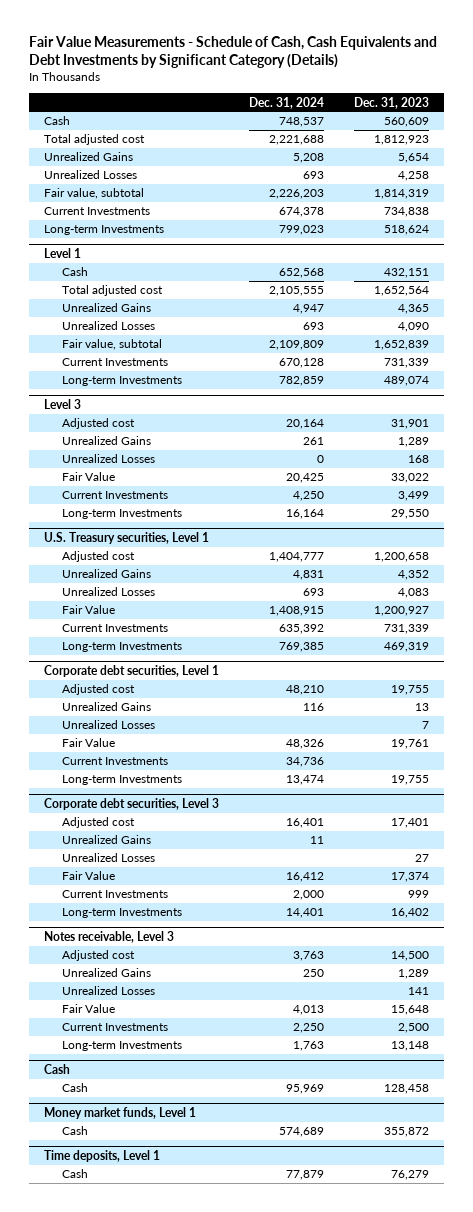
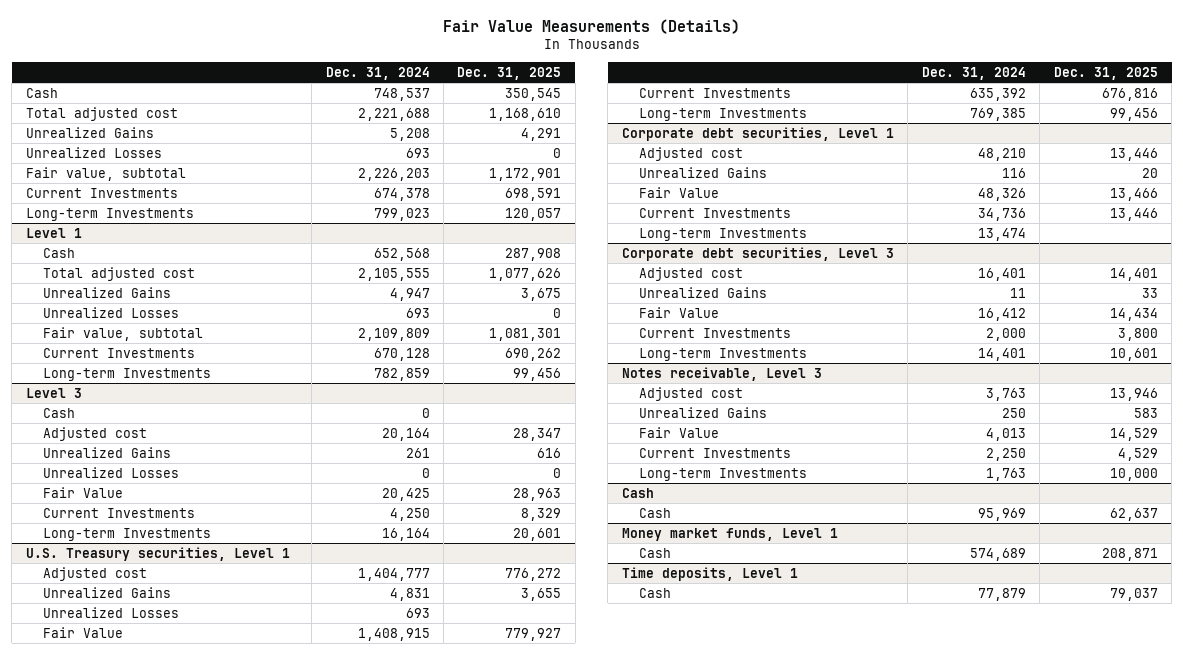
- Fair Value Measurements - Schedule of Cash, Cash Equivalents and Debt Investments by Significant Category (Details)
+ Fair Value Measurements (Details)
- | Dec. 31, 2024 | Dec. 31, 2023
+ | Dec. 31, 2024 | Dec. 31, 2025
@ Level 3
+ Cash | 0 |
@ Corporate debt securities, Level 1
- Unrealized Losses | | 7
@ Corporate debt securities, Level 3
- Unrealized Losses | | 27
@ Notes receivable, Level 3
- Unrealized Losses | | 141

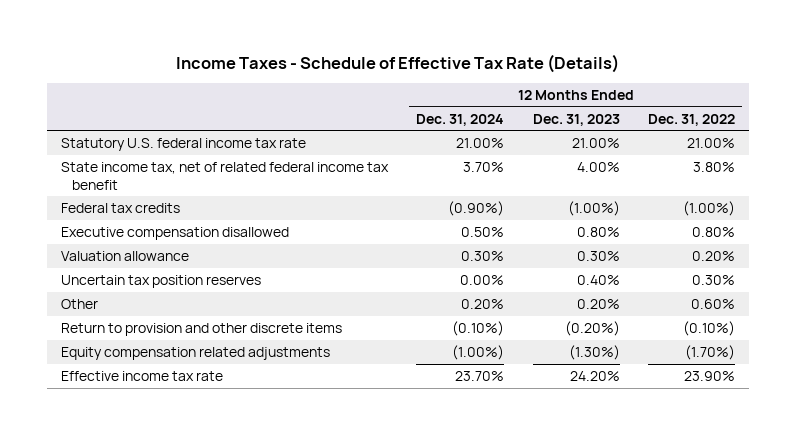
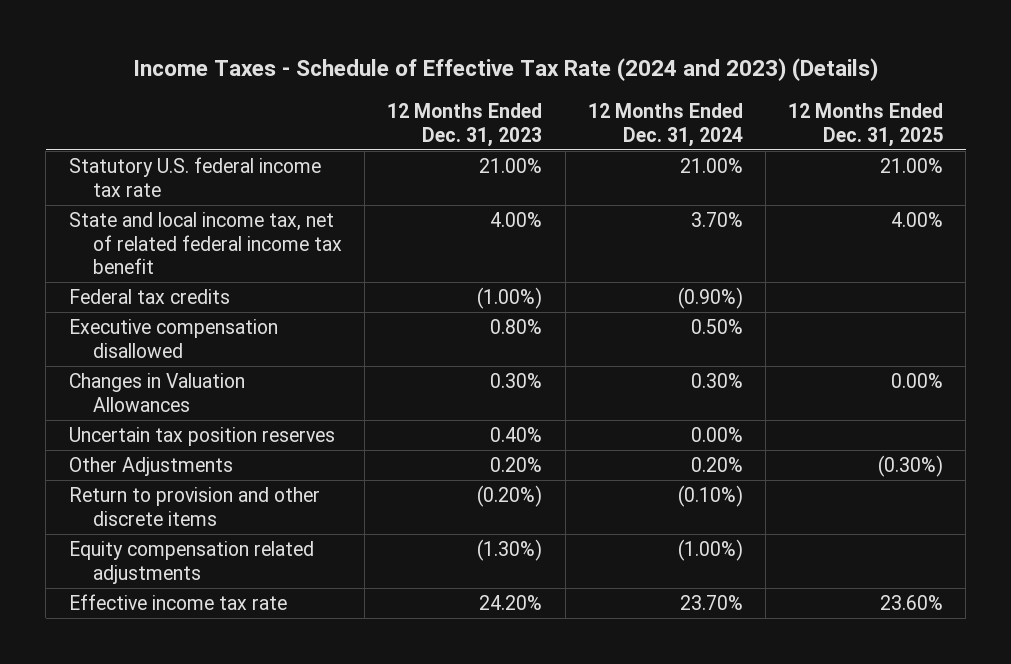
- Income Taxes - Schedule of Effective Tax Rate (Details)
+ Income Taxes - Schedule of Effective Tax Rate (2024 and 2023) (Details)
- | 12 Months Ended Dec. 31, 2024 | 12 Months Ended Dec. 31, 2023 | 12 Months Ended Dec. 31, 2022
+ | 12 Months Ended Dec. 31, 2023 | 12 Months Ended Dec. 31, 2024 | 12 Months Ended Dec. 31, 2025
- State income tax, net of related federal income tax benefit | 3.70% | 4.00% | 3.80%
+ State and local income tax, net of related federal income tax benefit | 4.00% | 3.70% | 4.00%
- Valuation allowance | 0.30% | 0.30% | 0.20%
+ Changes in Valuation Allowances | 0.30% | 0.30% | 0.00%
- Other | 0.20% | 0.20% | 0.60%
+ Other Adjustments | 0.20% | 0.20% | (0.30%)

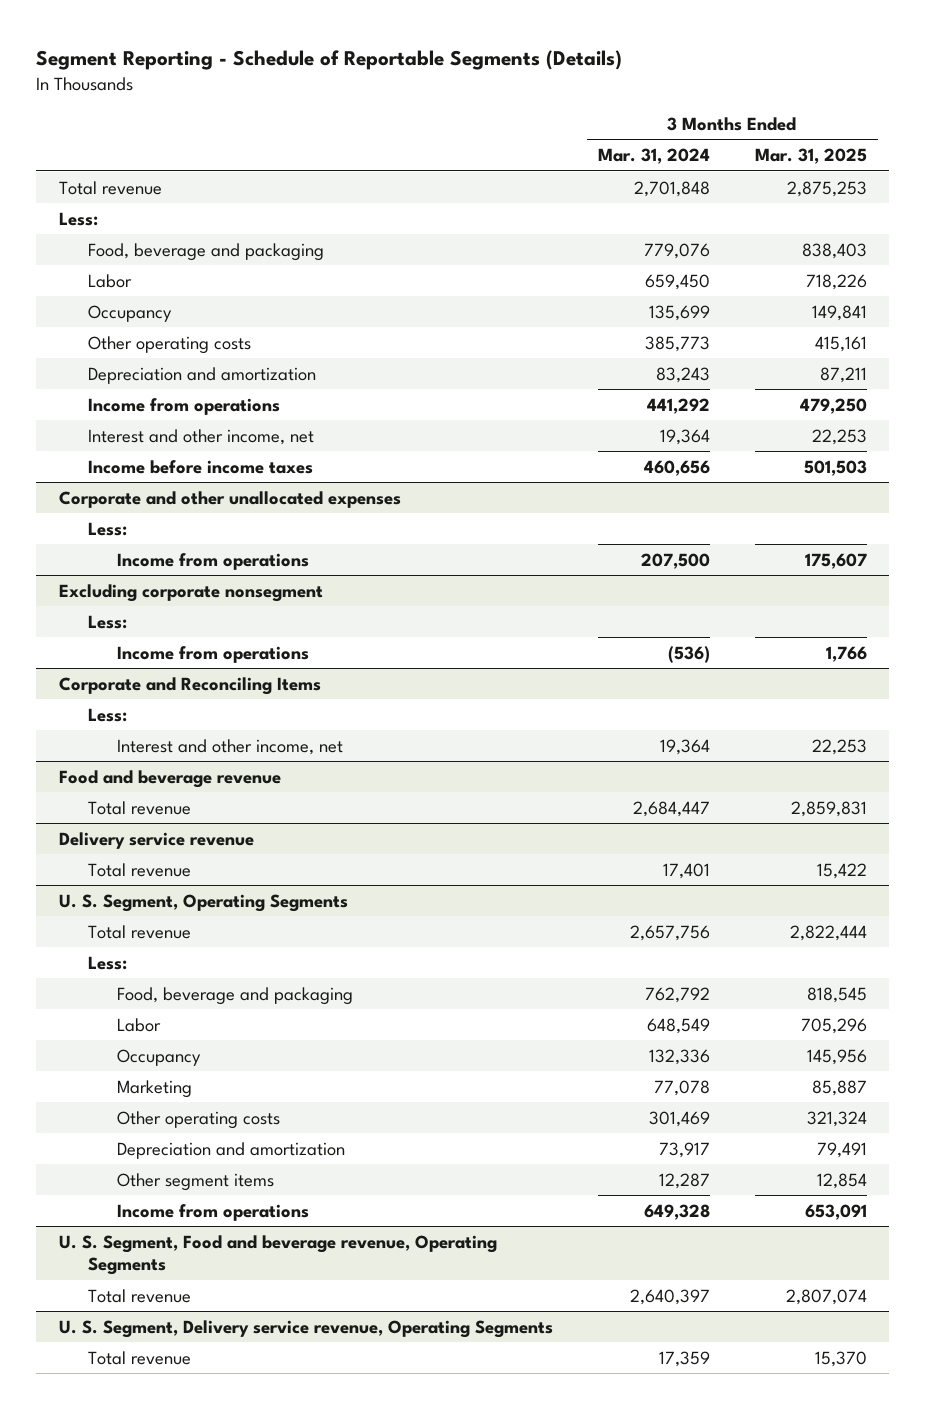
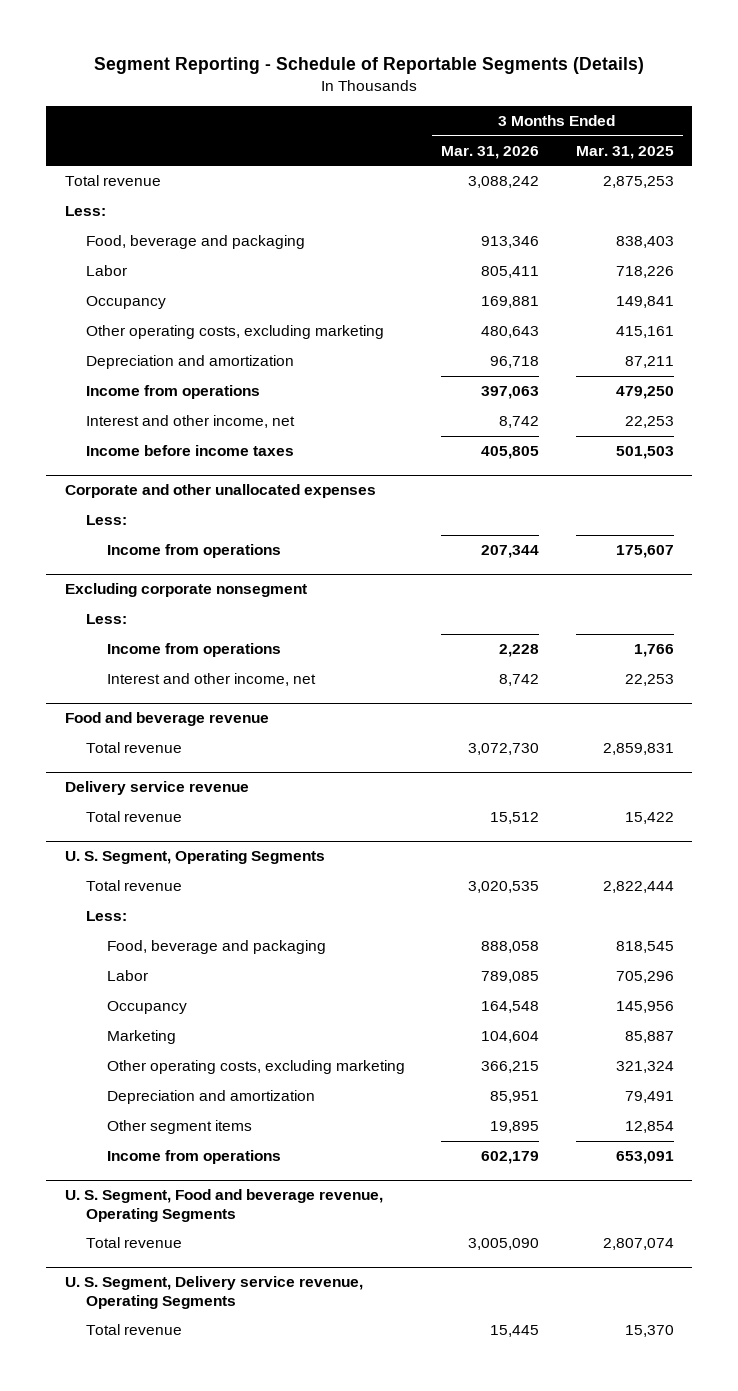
- | 3 Months Ended Mar. 31, 2024 | 3 Months Ended Mar. 31, 2025
+ | 3 Months Ended Mar. 31, 2026 | 3 Months Ended Mar. 31, 2025
- Other operating costs | 385,773 | 415,161
+ Other operating costs, excluding marketing | 480,643 | 415,161
- Corporate and Reconciling Items
- Less:
@ U. S. Segment, Operating Segments
- Other operating costs | 301,469 | 321,324
+ Other operating costs, excluding marketing | 366,215 | 321,324

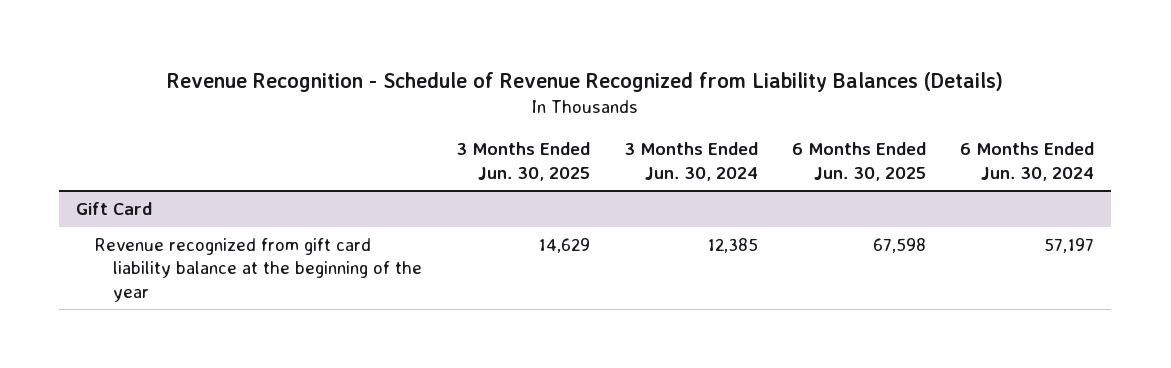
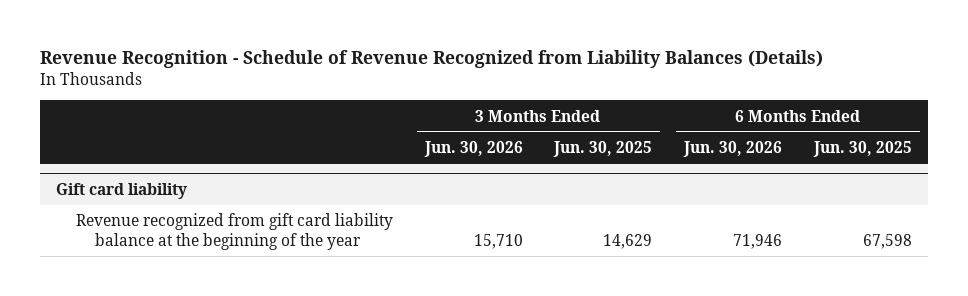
- | 3 Months Ended Jun. 30, 2025 | 3 Months Ended Jun. 30, 2024 | 6 Months Ended Jun. 30, 2025 | 6 Months Ended Jun. 30, 2024
+ | 3 Months Ended Jun. 30, 2026 | 3 Months Ended Jun. 30, 2025 | 6 Months Ended Jun. 30, 2026 | 6 Months Ended Jun. 30, 2025
- Gift Card
+ Gift card liability

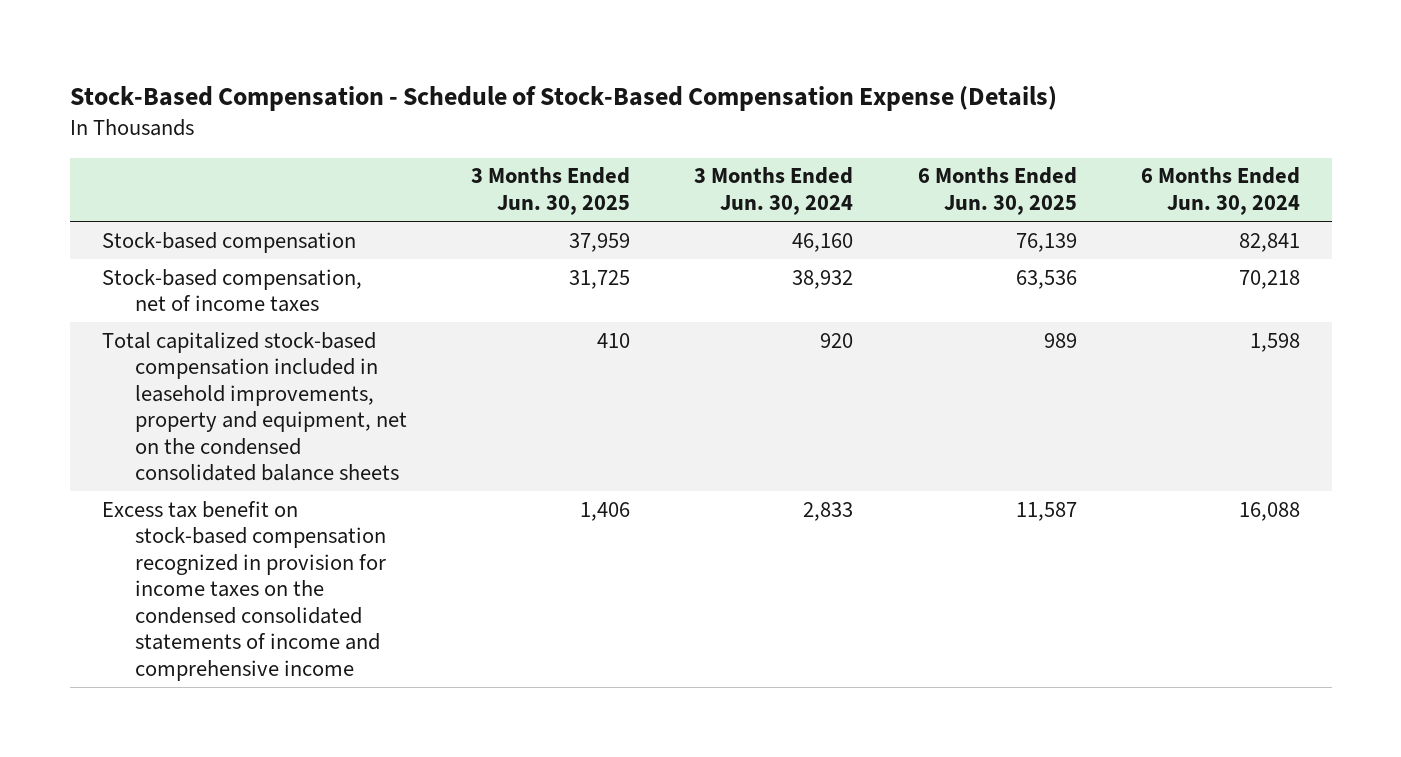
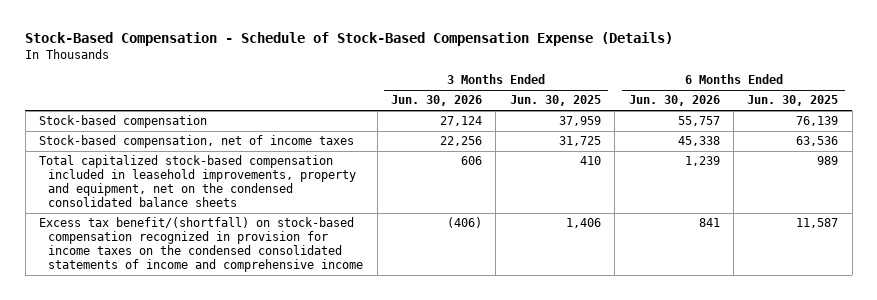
- | 3 Months Ended Jun. 30, 2025 | 3 Months Ended Jun. 30, 2024 | 6 Months Ended Jun. 30, 2025 | 6 Months Ended Jun. 30, 2024
+ | 3 Months Ended Jun. 30, 2026 | 3 Months Ended Jun. 30, 2025 | 6 Months Ended Jun. 30, 2026 | 6 Months Ended Jun. 30, 2025
- Excess tax benefit on stock-based compensation recognized in provision for income taxes on the condensed consolidated statements of income and comprehensive income | 1,406 | 2,833 | 11,587 | 16,088
+ Excess tax benefit/(shortfall) on stock-based compensation recognized in provision for income taxes on the condensed consolidated statements of income and comprehensive income | (406) | 1,406 | 841 | 11,587

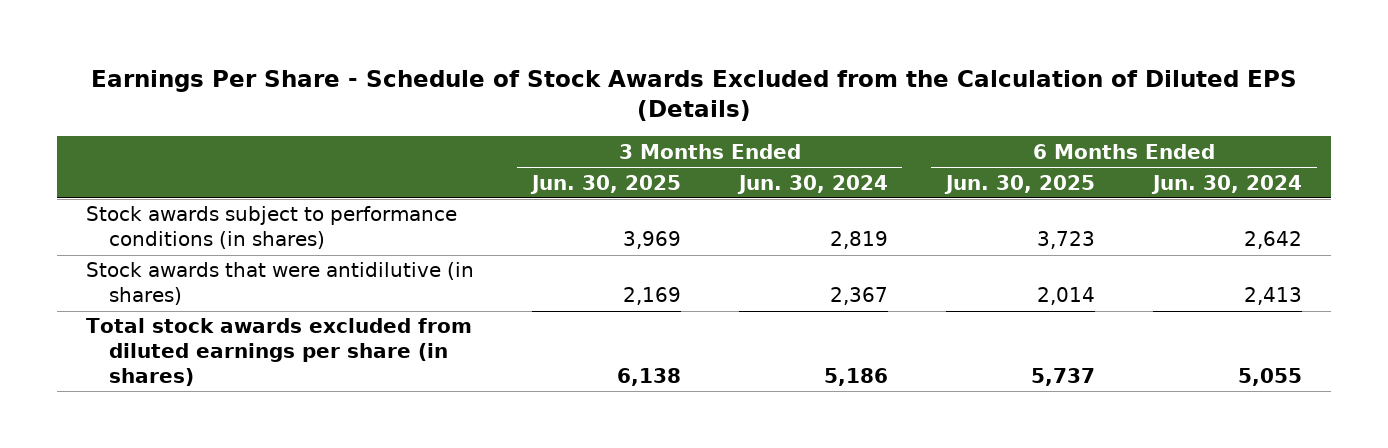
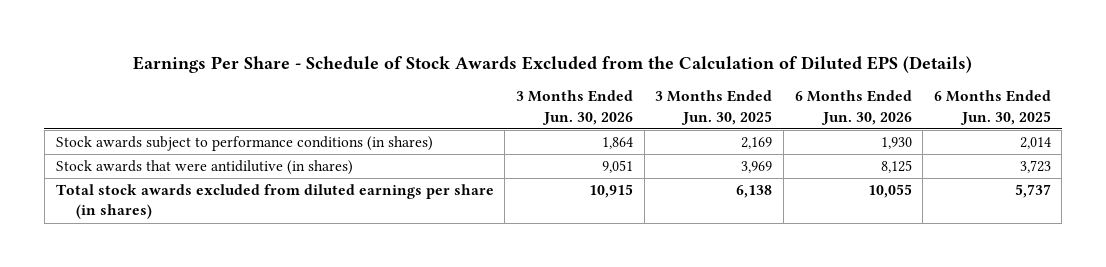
- | 3 Months Ended Jun. 30, 2025 | 3 Months Ended Jun. 30, 2024 | 6 Months Ended Jun. 30, 2025 | 6 Months Ended Jun. 30, 2024
+ | 3 Months Ended Jun. 30, 2026 | 3 Months Ended Jun. 30, 2025 | 6 Months Ended Jun. 30, 2026 | 6 Months Ended Jun. 30, 2025
- Stock awards subject to performance conditions (in shares) | 3,969 | 2,819 | 3,723 | 2,642
- Stock awards that were antidilutive (in shares) | 2,169 | 2,367 | 2,014 | 2,413
+ Stock awards subject to performance conditions (in shares) | 1,864 | 2,169 | 1,930 | 2,014
+ Stock awards that were antidilutive (in shares) | 9,051 | 3,969 | 8,125 | 3,723

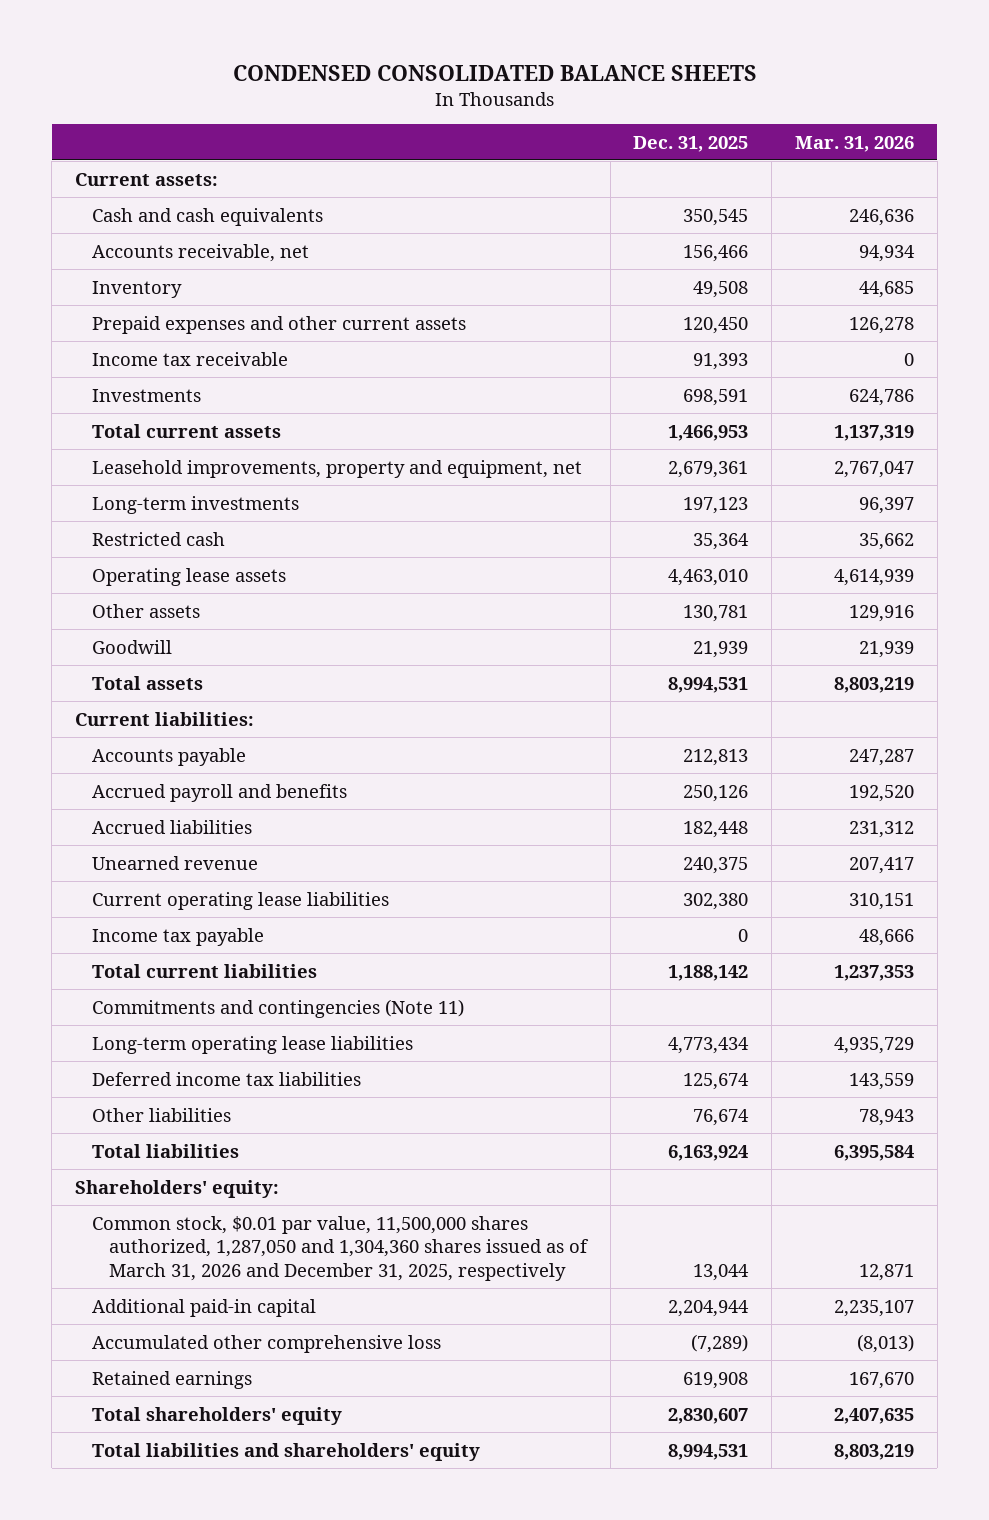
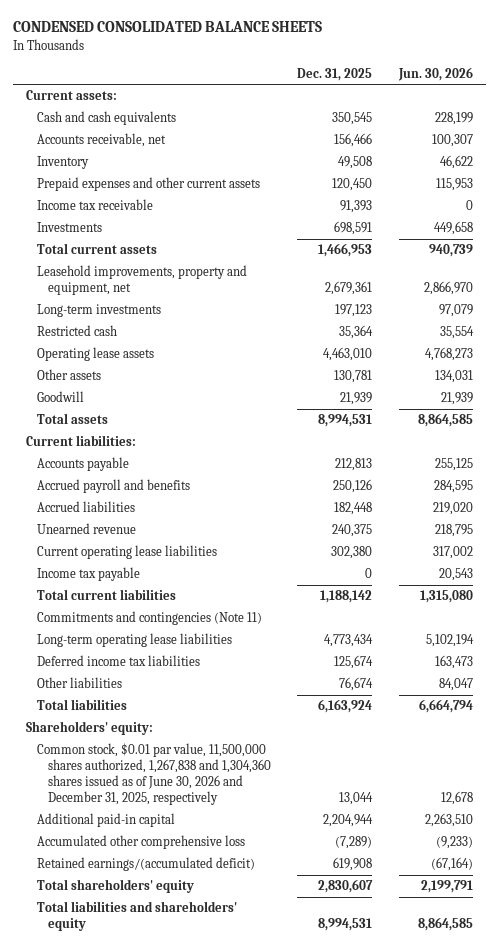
- | Dec. 31, 2025 | Mar. 31, 2026
+ | Dec. 31, 2025 | Jun. 30, 2026
- Common stock, $0.01 par value, 11,500,000 shares authorized, 1,287,050 and 1,304,360 shares issued as of March 31, 2026 and December 31, 2025, respectively | 13,044 | 12,871
+ Common stock, $0.01 par value, 11,500,000 shares authorized, 1,267,838 and 1,304,360 shares issued as of June 30, 2026 and December 31, 2025, respectively | 13,044 | 12,678
- Retained earnings | 619,908 | 167,670
+ Retained earnings/(accumulated deficit) | 619,908 | (67,164)

